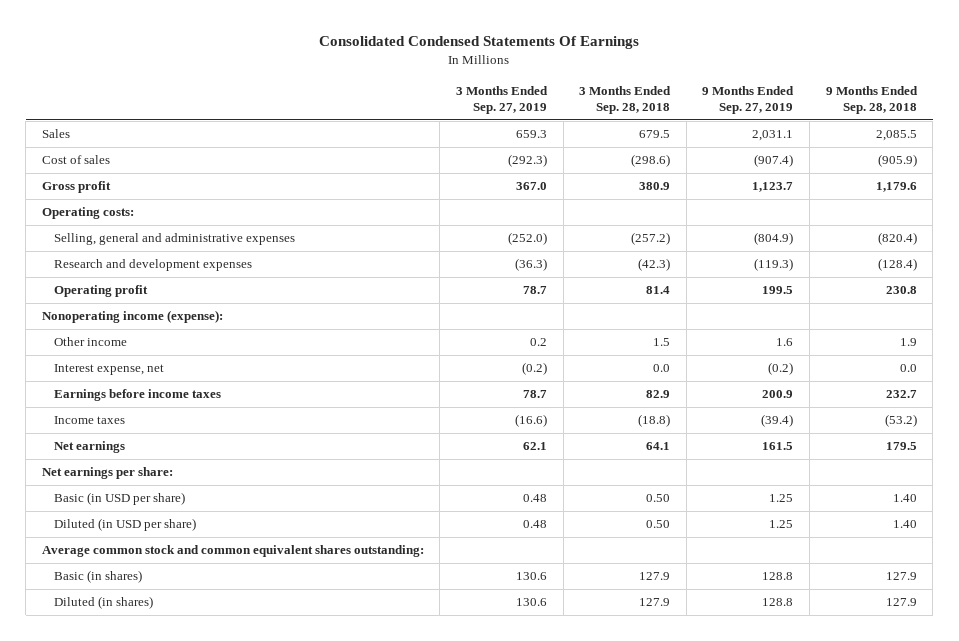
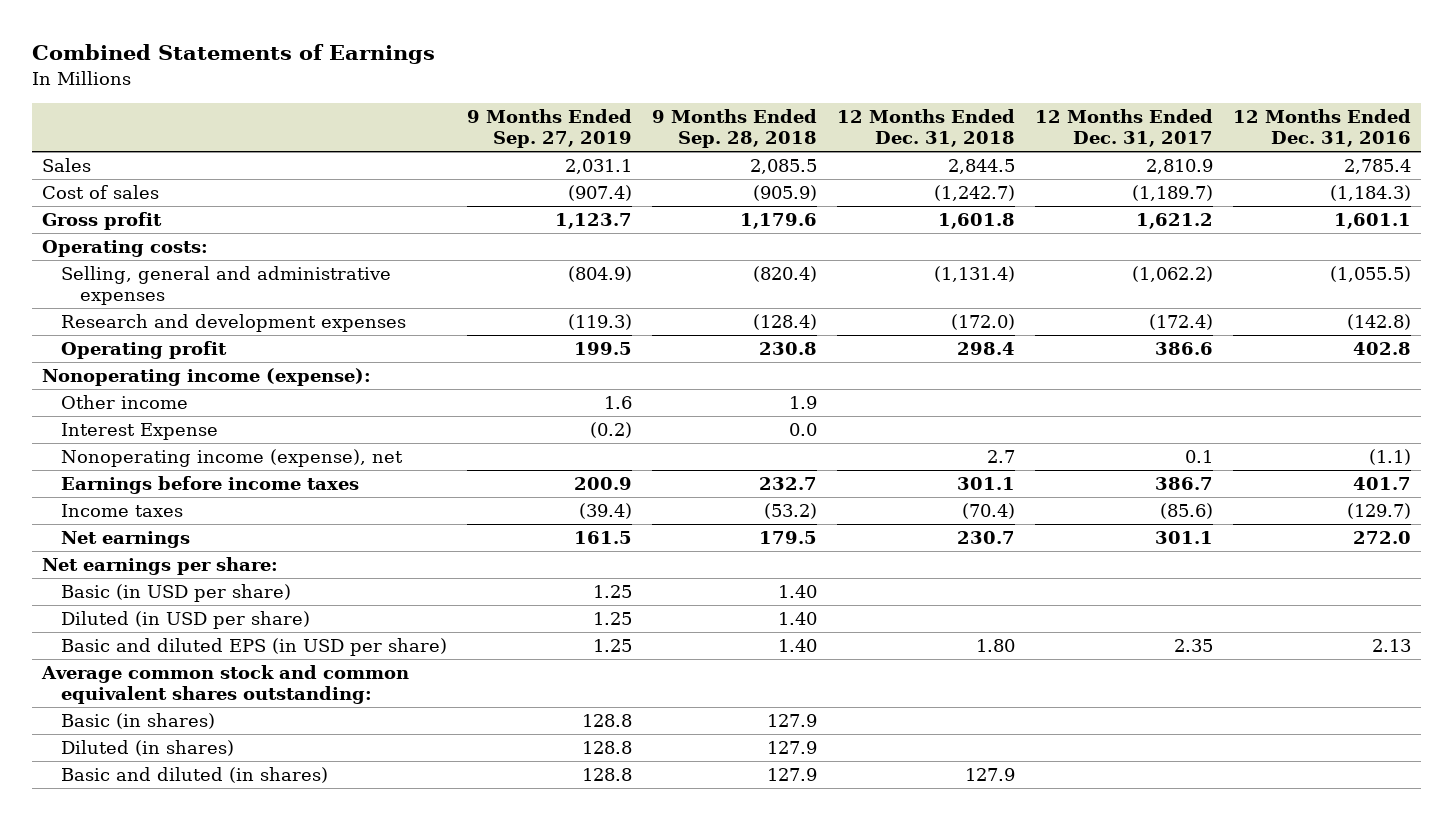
- Consolidated Condensed Statements Of Earnings
+ Combined Statements of Earnings
- | 3 Months Ended Sep. 27, 2019 | 3 Months Ended Sep. 28, 2018 | 9 Months Ended Sep. 27, 2019 | 9 Months Ended Sep. 28, 2018
+ | 9 Months Ended Sep. 27, 2019 | 9 Months Ended Sep. 28, 2018 | 12 Months Ended Dec. 31, 2018 | 12 Months Ended Dec. 31, 2017 | 12 Months Ended Dec. 31, 2016
- Interest expense, net | (0.2) | 0.0 | (0.2) | 0.0
+ Interest Expense | (0.2) | 0.0 | | |
+ Nonoperating income (expense), net | | | 2.7 | 0.1 | (1.1)
+ Basic and diluted EPS (in USD per share) | 1.25 | 1.40 | 1.80 | 2.35 | 2.13
+ Basic and diluted (in shares) | 128.8 | 127.9 | 127.9 | |

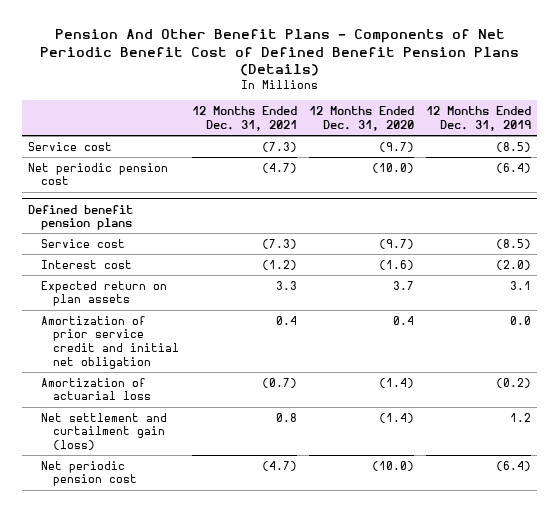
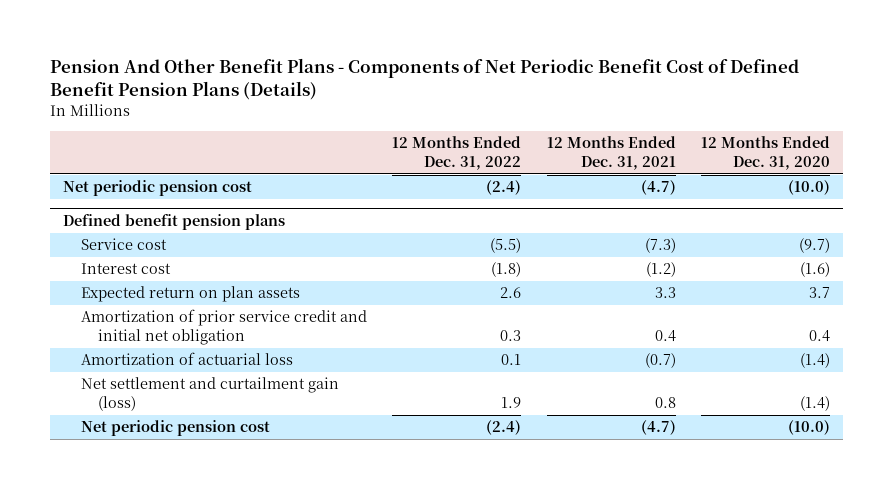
- | 12 Months Ended Dec. 31, 2021 | 12 Months Ended Dec. 31, 2020 | 12 Months Ended Dec. 31, 2019
+ | 12 Months Ended Dec. 31, 2022 | 12 Months Ended Dec. 31, 2021 | 12 Months Ended Dec. 31, 2020
- Service cost | (7.3) | (9.7) | (8.5)

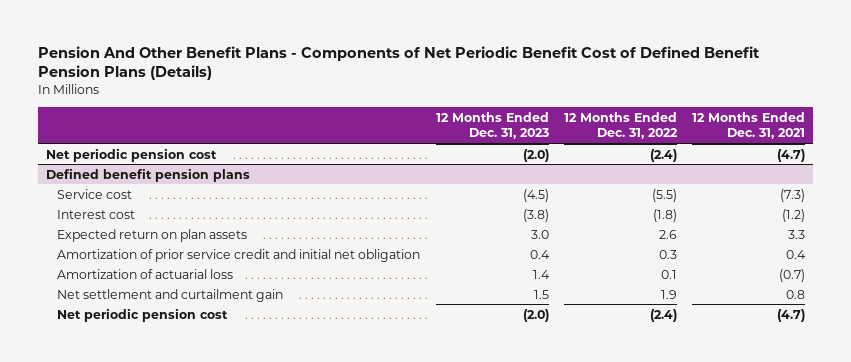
- | 12 Months Ended Dec. 31, 2022 | 12 Months Ended Dec. 31, 2021 | 12 Months Ended Dec. 31, 2020
+ | 12 Months Ended Dec. 31, 2023 | 12 Months Ended Dec. 31, 2022 | 12 Months Ended Dec. 31, 2021
@ Defined benefit pension plans
- Net settlement and curtailment gain (loss) | 1.9 | 0.8 | (1.4)
+ Net settlement and curtailment gain | 1.5 | 1.9 | 0.8

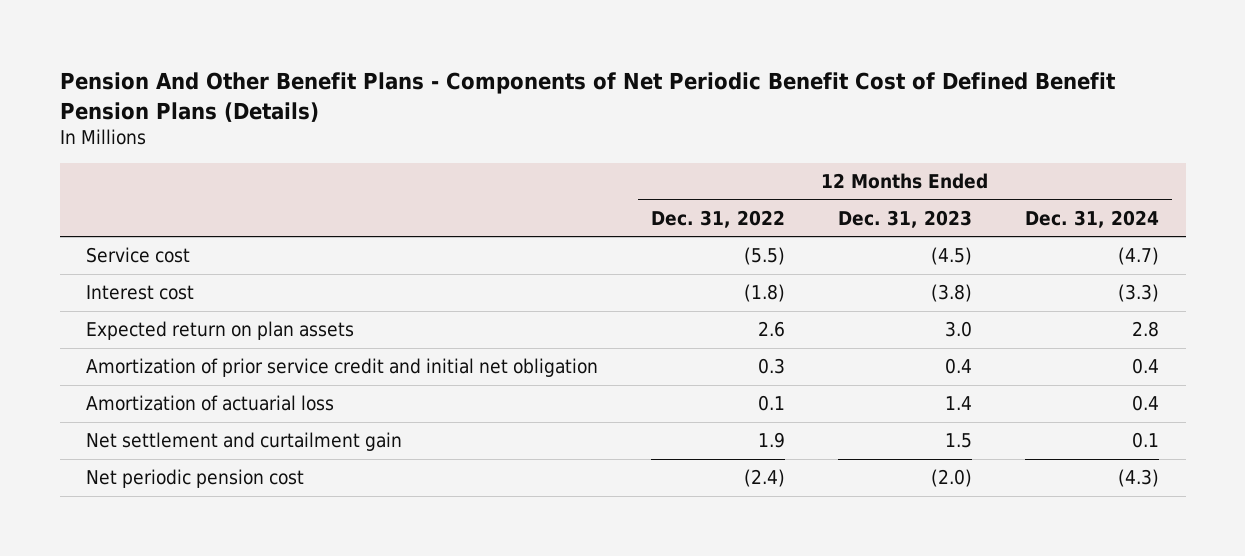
- | 12 Months Ended Dec. 31, 2023 | 12 Months Ended Dec. 31, 2022 | 12 Months Ended Dec. 31, 2021
+ | 12 Months Ended Dec. 31, 2022 | 12 Months Ended Dec. 31, 2023 | 12 Months Ended Dec. 31, 2024
- Net periodic pension cost | (2.0) | (2.4) | (4.7)
- Defined benefit pension plans

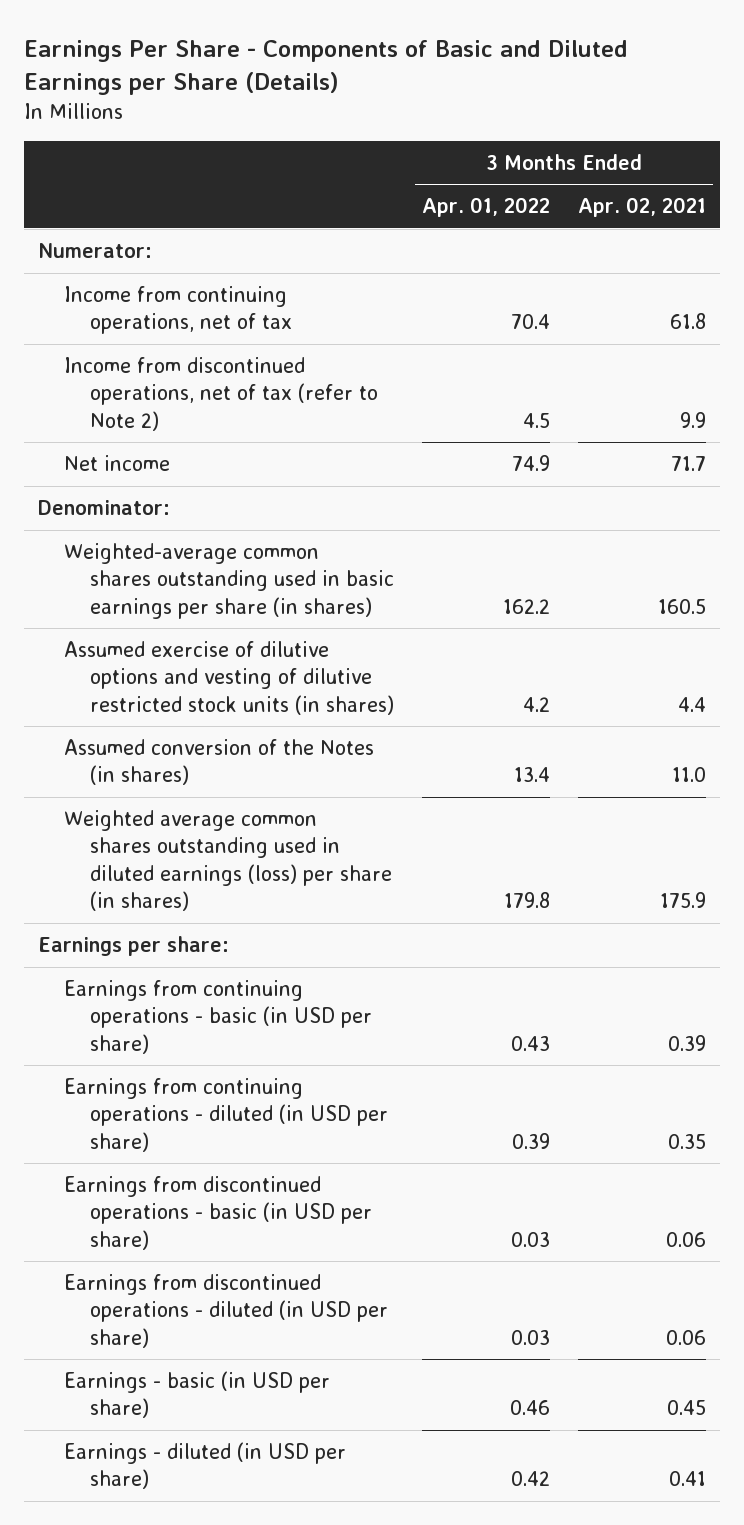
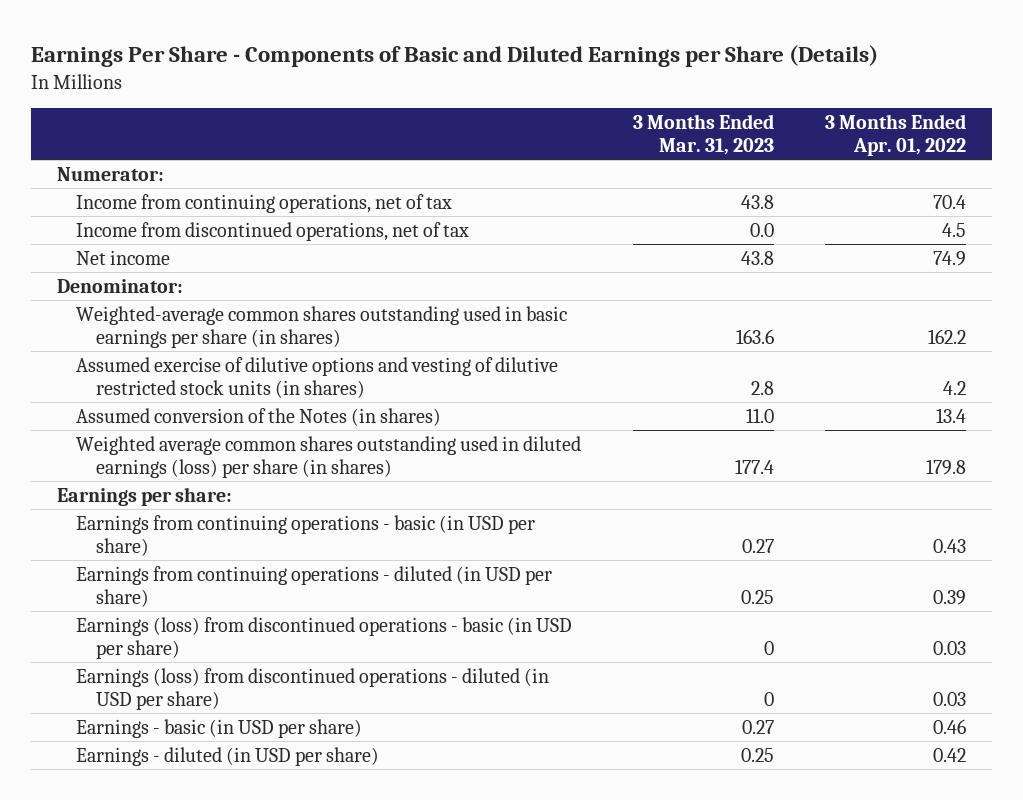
- | 3 Months Ended Apr. 01, 2022 | 3 Months Ended Apr. 02, 2021
+ | 3 Months Ended Mar. 31, 2023 | 3 Months Ended Apr. 01, 2022
- Income from discontinued operations, net of tax (refer to Note 2) | 4.5 | 9.9
+ Income from discontinued operations, net of tax | 0.0 | 4.5
- Earnings from discontinued operations - basic (in USD per share) | 0.03 | 0.06
- Earnings from discontinued operations - diluted (in USD per share) | 0.03 | 0.06
+ Earnings (loss) from discontinued operations - basic (in USD per share) | 0 | 0.03
+ Earnings (loss) from discontinued operations - diluted (in USD per share) | 0 | 0.03

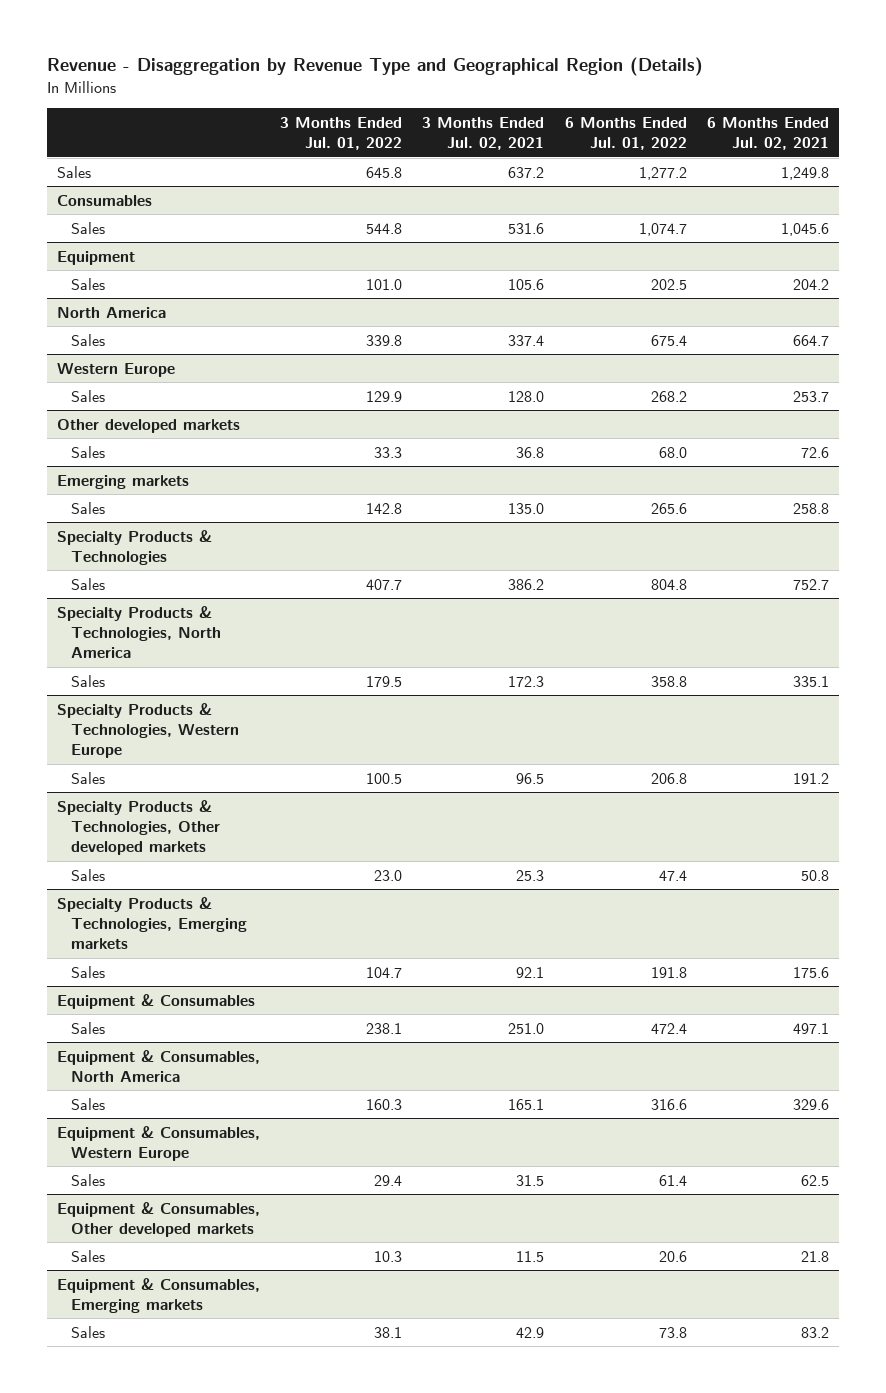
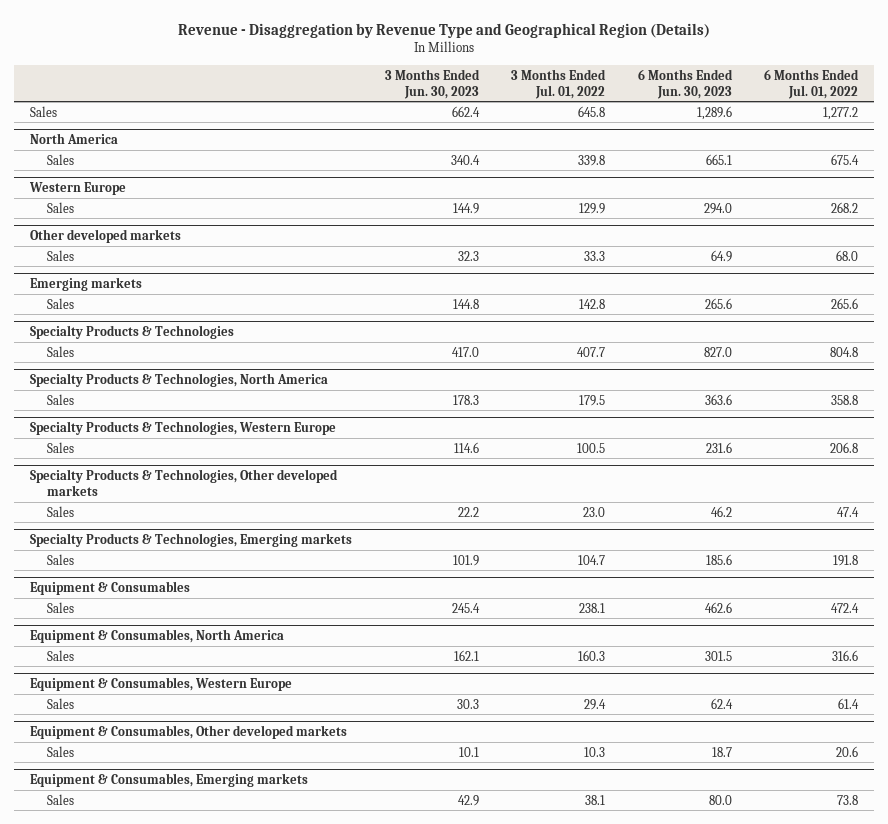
- | 3 Months Ended Jul. 01, 2022 | 3 Months Ended Jul. 02, 2021 | 6 Months Ended Jul. 01, 2022 | 6 Months Ended Jul. 02, 2021
+ | 3 Months Ended Jun. 30, 2023 | 3 Months Ended Jul. 01, 2022 | 6 Months Ended Jun. 30, 2023 | 6 Months Ended Jul. 01, 2022
- Consumables
- Sales | 544.8 | 531.6 | 1,074.7 | 1,045.6
- Equipment
- Sales | 101.0 | 105.6 | 202.5 | 204.2

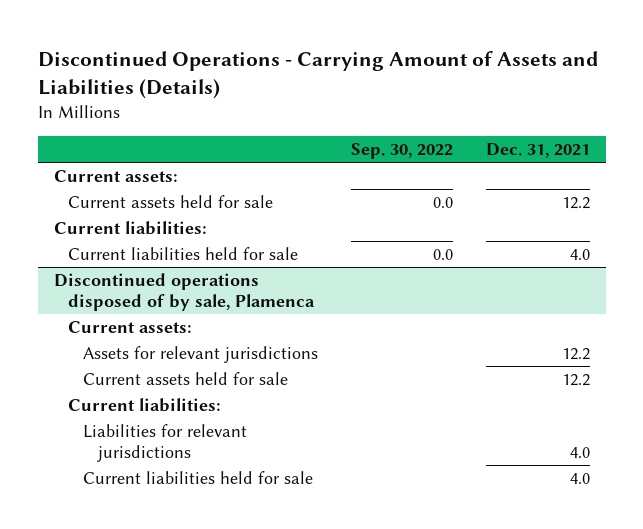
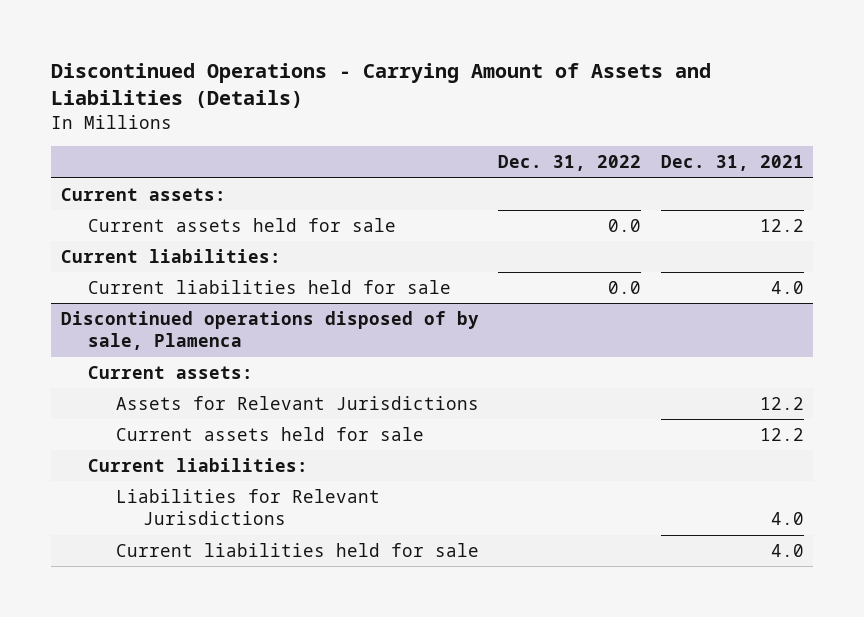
- | Sep. 30, 2022 | Dec. 31, 2021
+ | Dec. 31, 2022 | Dec. 31, 2021
@ Discontinued operations disposed of by sale, Plamenca
- Assets for relevant jurisdictions | | 12.2
+ Assets for Relevant Jurisdictions | | 12.2
- Liabilities for relevant jurisdictions | | 4.0
+ Liabilities for Relevant Jurisdictions | | 4.0

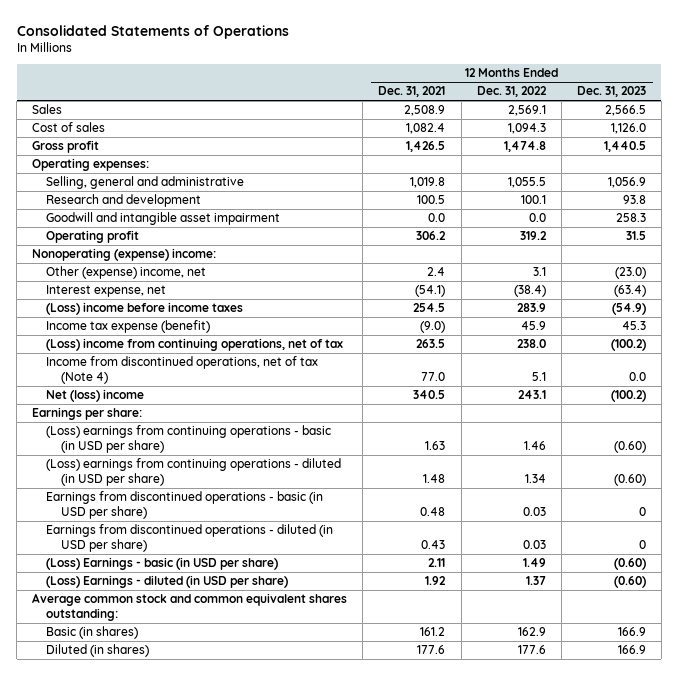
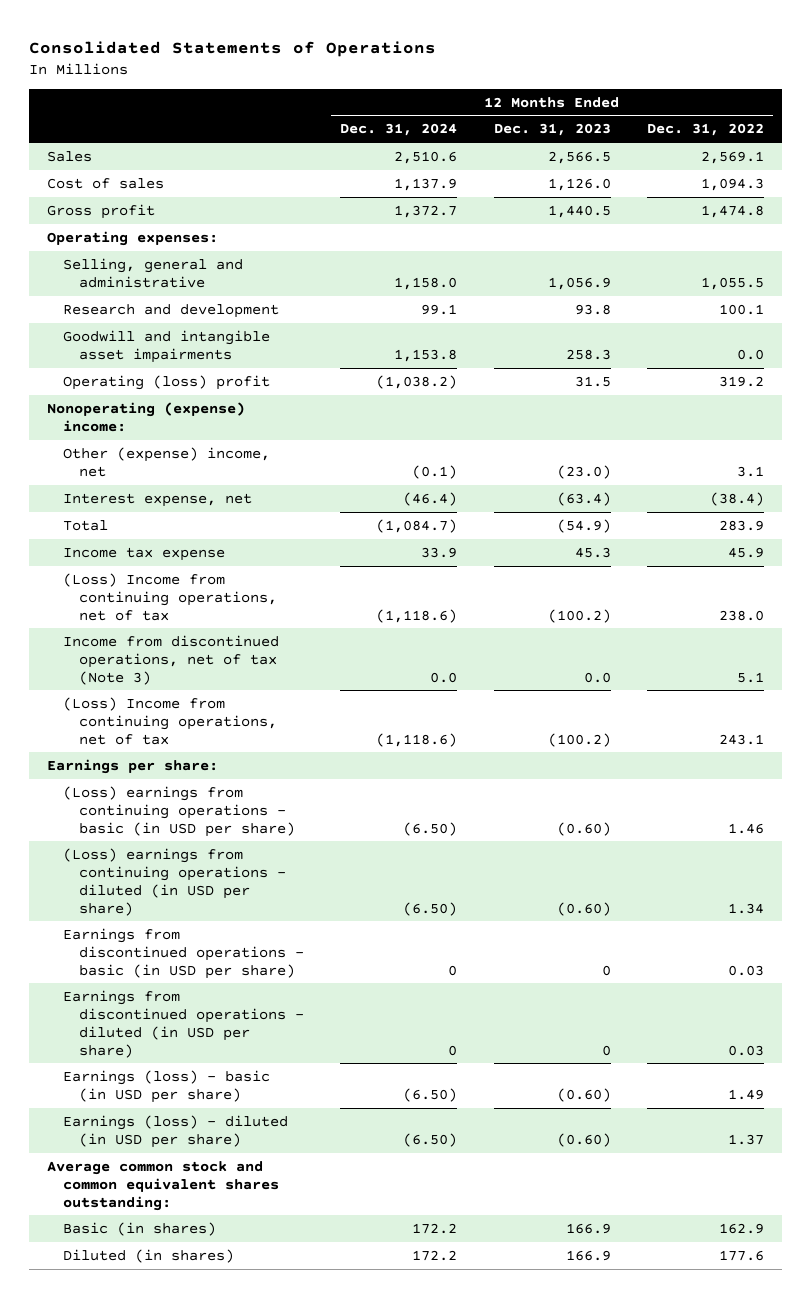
- | 12 Months Ended Dec. 31, 2021 | 12 Months Ended Dec. 31, 2022 | 12 Months Ended Dec. 31, 2023
+ | 12 Months Ended Dec. 31, 2024 | 12 Months Ended Dec. 31, 2023 | 12 Months Ended Dec. 31, 2022
- Goodwill and intangible asset impairment | 0.0 | 0.0 | 258.3
- Operating profit | 306.2 | 319.2 | 31.5
+ Goodwill and intangible asset impairments | 1,153.8 | 258.3 | 0.0
+ Operating (loss) profit | (1,038.2) | 31.5 | 319.2
- (Loss) income before income taxes | 254.5 | 283.9 | (54.9)
- Income tax expense (benefit) | (9.0) | 45.9 | 45.3
- (Loss) income from continuing operations, net of tax | 263.5 | 238.0 | (100.2)
- Income from discontinued operations, net of tax (Note 4) | 77.0 | 5.1 | 0.0
- Net (loss) income | 340.5 | 243.1 | (100.2)
+ Total | (1,084.7) | (54.9) | 283.9
+ Income tax expense | 33.9 | 45.3 | 45.9
+ (Loss) Income from continuing operations, net of tax | (1,118.6) | (100.2) | 238.0
+ Income from discontinued operations, net of tax (Note 3) | 0.0 | 0.0 | 5.1
+ (Loss) Income from continuing operations, net of tax | (1,118.6) | (100.2) | 243.1
- (Loss) Earnings - basic (in USD per share) | 2.11 | 1.49 | (0.60)
- (Loss) Earnings - diluted (in USD per share) | 1.92 | 1.37 | (0.60)
+ Earnings (loss) - basic (in USD per share) | (6.50) | (0.60) | 1.49
+ Earnings (loss) - diluted (in USD per share) | (6.50) | (0.60) | 1.37

